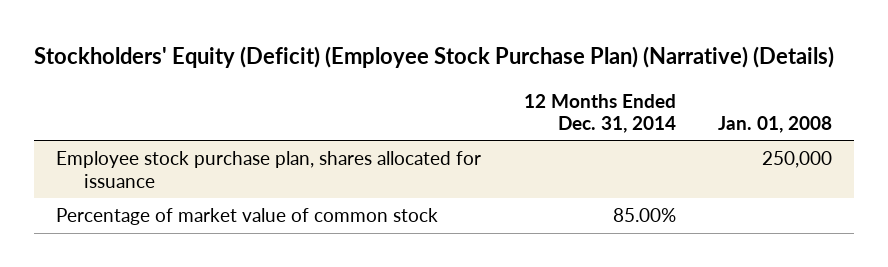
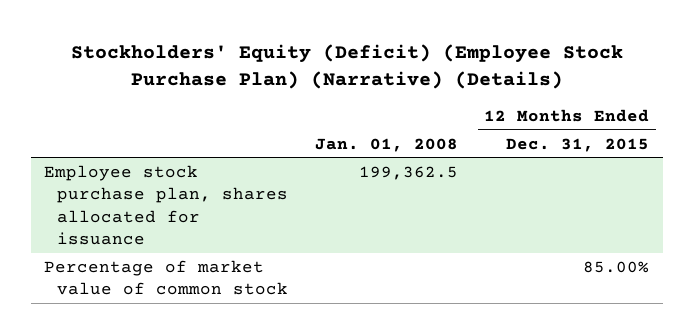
- | 12 Months Ended Dec. 31, 2014 | Jan. 01, 2008
+ | Jan. 01, 2008 | 12 Months Ended Dec. 31, 2015
- Employee stock purchase plan, shares allocated for issuance | | 250,000
+ Employee stock purchase plan, shares allocated for issuance | 199,362.5 |

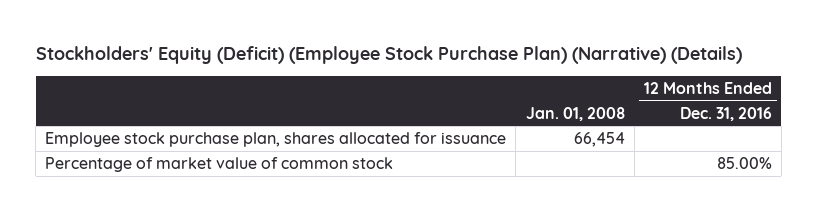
- | Jan. 01, 2008 | 12 Months Ended Dec. 31, 2015
+ | Jan. 01, 2008 | 12 Months Ended Dec. 31, 2016
- Employee stock purchase plan, shares allocated for issuance | 199,362.5 |
+ Employee stock purchase plan, shares allocated for issuance | 66,454 |

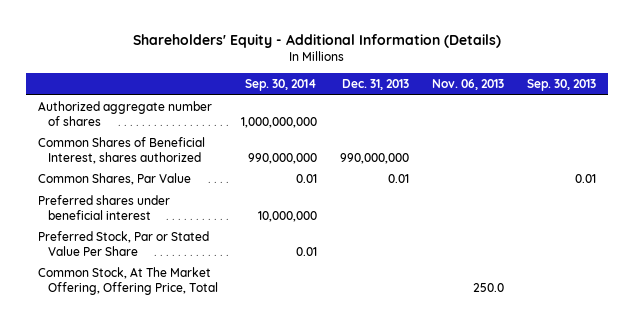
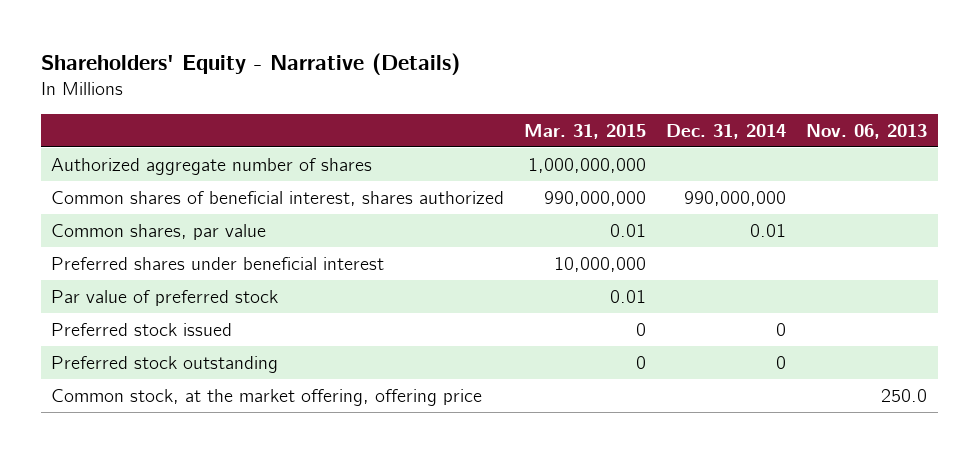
- Shareholders' Equity - Additional Information (Details)
+ Shareholders' Equity - Narrative (Details)
- | Sep. 30, 2014 | Dec. 31, 2013 | Nov. 06, 2013 | Sep. 30, 2013
+ | Mar. 31, 2015 | Dec. 31, 2014 | Nov. 06, 2013
- Common Shares of Beneficial Interest, shares authorized | 990,000,000 | 990,000,000 | |
- Common Shares, Par Value | 0.01 | 0.01 | | 0.01
+ Common shares of beneficial interest, shares authorized | 990,000,000 | 990,000,000 |
+ Common shares, par value | 0.01 | 0.01 |
- Preferred Stock, Par or Stated Value Per Share | 0.01 | | |
- Common Stock, At The Market Offering, Offering Price, Total | | | 250.0 |
+ Par value of preferred stock | 0.01 | |
+ Preferred stock issued | 0 | 0 |
+ Preferred stock outstanding | 0 | 0 |
+ Common stock, at the market offering, offering price | | | 250.0

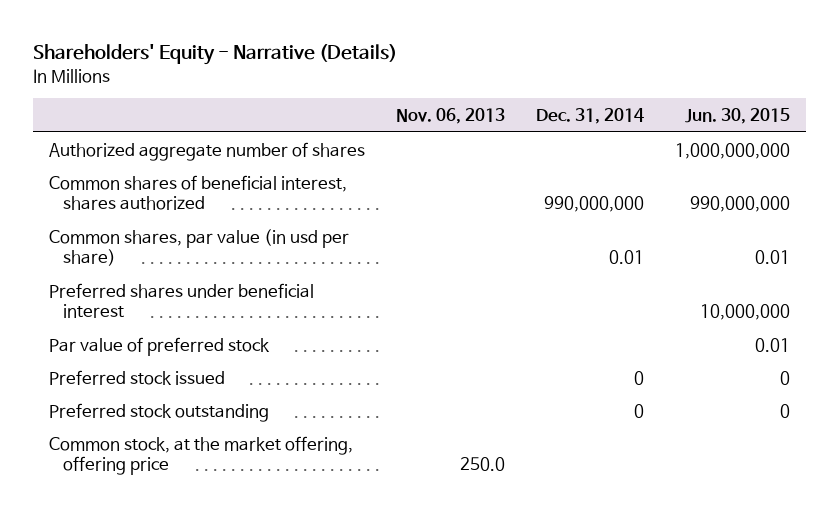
- | Mar. 31, 2015 | Dec. 31, 2014 | Nov. 06, 2013
+ | Nov. 06, 2013 | Dec. 31, 2014 | Jun. 30, 2015
- Common shares, par value | 0.01 | 0.01 |
+ Common shares, par value (in usd per share) | | 0.01 | 0.01

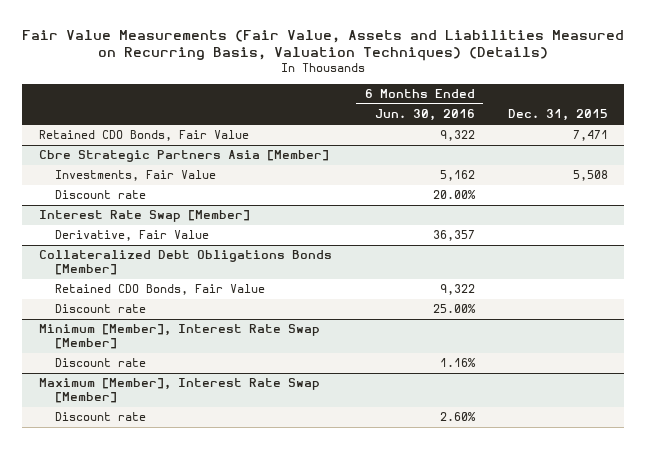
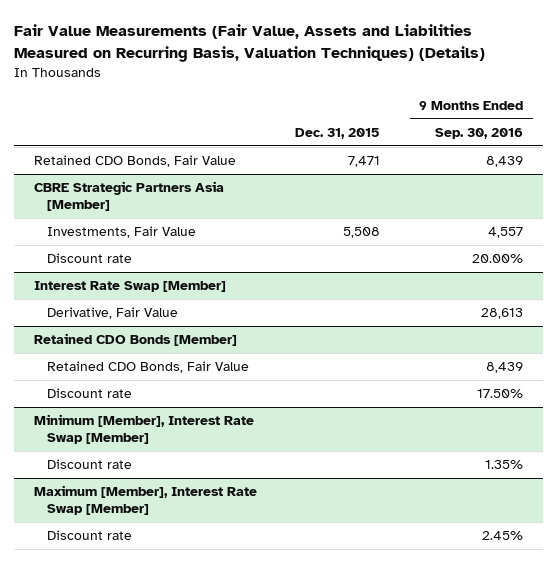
- | 6 Months Ended Jun. 30, 2016 | Dec. 31, 2015
+ | Dec. 31, 2015 | 9 Months Ended Sep. 30, 2016
- Cbre Strategic Partners Asia [Member]
+ CBRE Strategic Partners Asia [Member]
- Collateralized Debt Obligations Bonds [Member]
+ Retained CDO Bonds [Member]

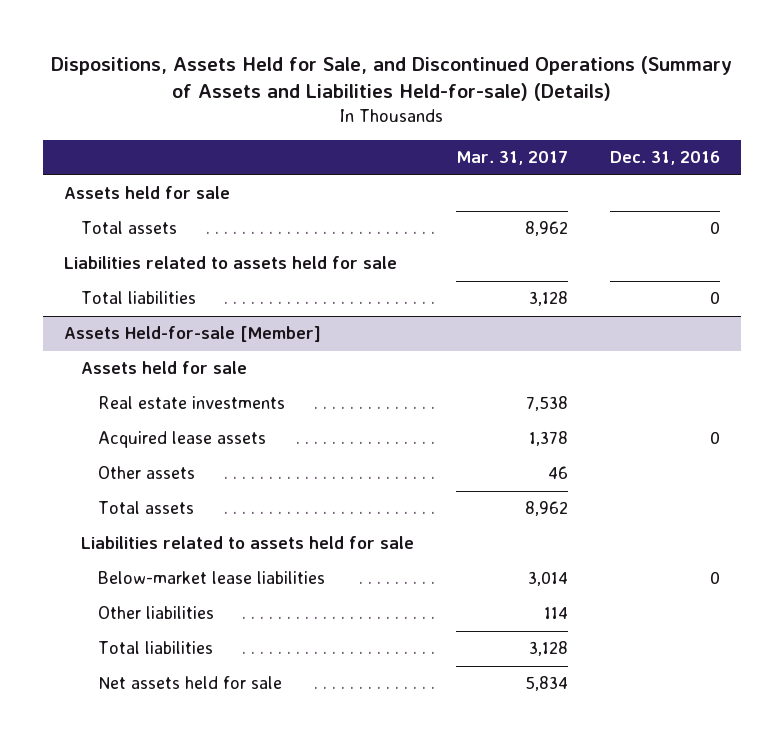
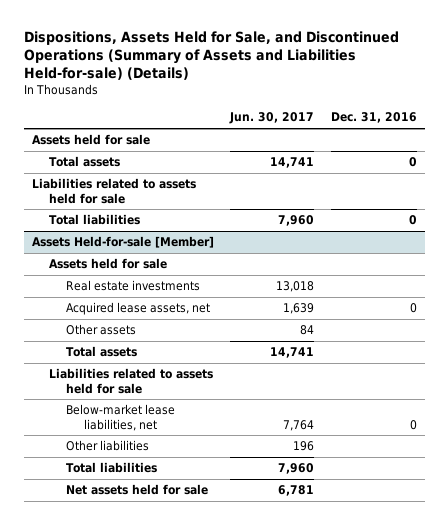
- | Mar. 31, 2017 | Dec. 31, 2016
+ | Jun. 30, 2017 | Dec. 31, 2016
@ Assets Held-for-sale [Member]
- Acquired lease assets | 1,378 | 0
+ Acquired lease assets, net | 1,639 | 0
- Below-market lease liabilities | 3,014 | 0
+ Below-market lease liabilities, net | 7,764 | 0

